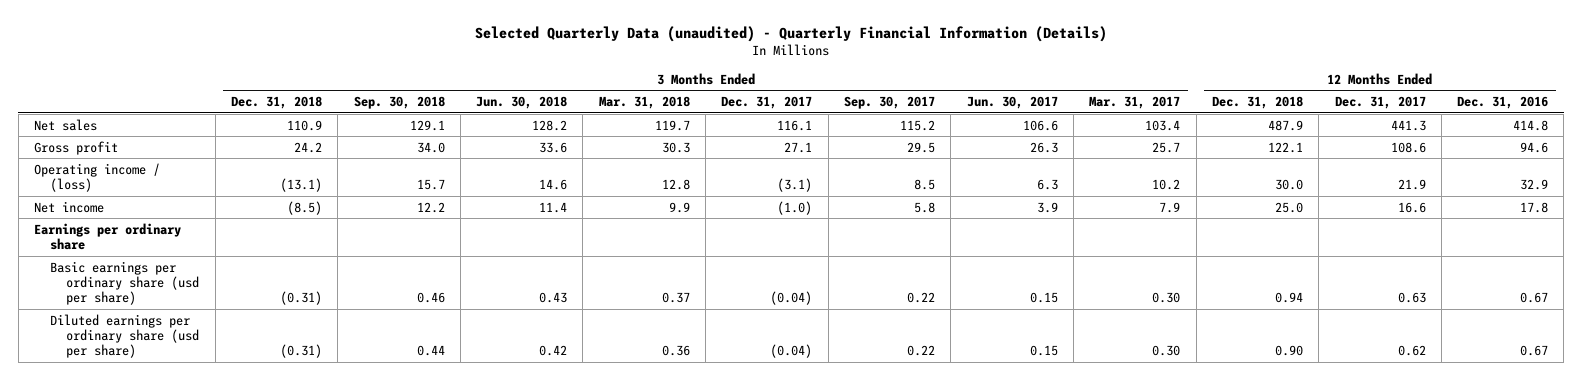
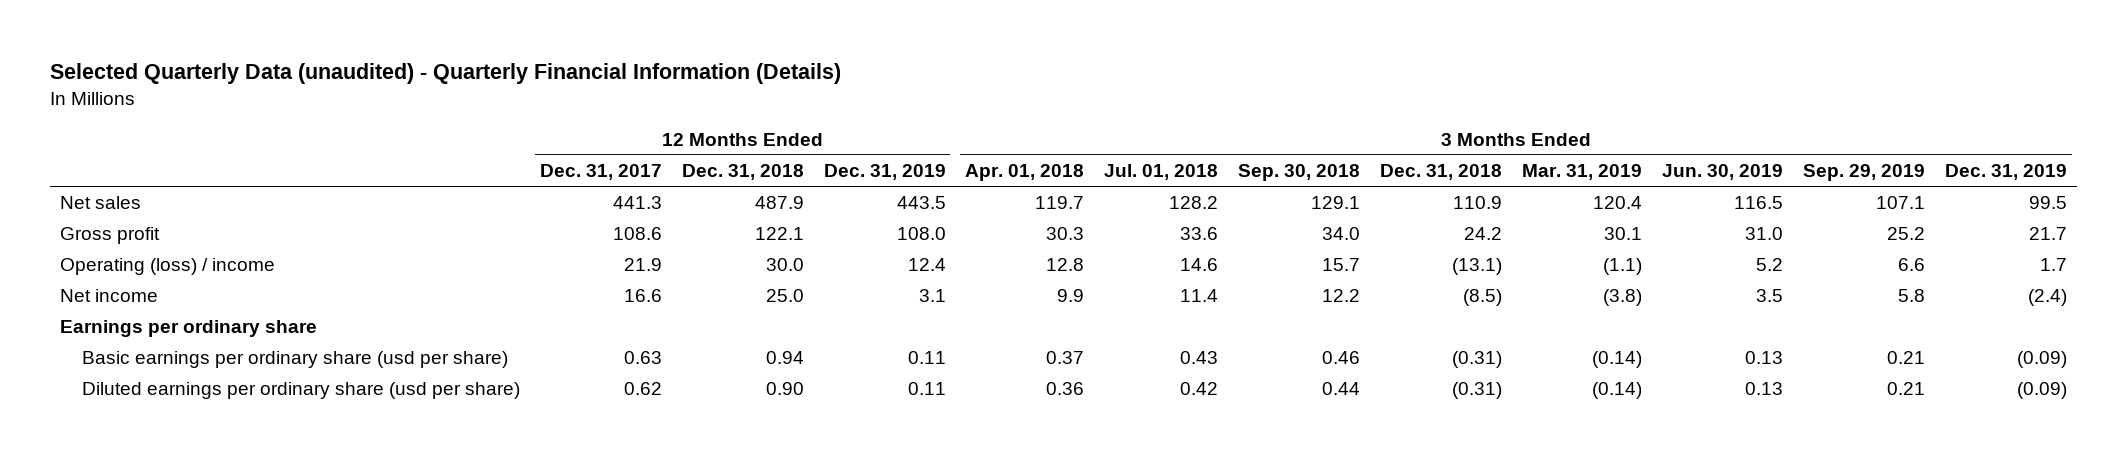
- | 3 Months Ended Dec. 31, 2018 | 3 Months Ended Sep. 30, 2018 | 3 Months Ended Jun. 30, 2018 | 3 Months Ended Mar. 31, 2018 | 3 Months Ended Dec. 31, 2017 | 3 Months Ended Sep. 30, 2017 | 3 Months Ended Jun. 30, 2017 | 3 Months Ended Mar. 31, 2017 | 12 Months Ended Dec. 31, 2018 | 12 Months Ended Dec. 31, 2017 | 12 Months Ended Dec. 31, 2016
+ | 12 Months Ended Dec. 31, 2017 | 12 Months Ended Dec. 31, 2018 | 12 Months Ended Dec. 31, 2019 | 3 Months Ended Apr. 01, 2018 | 3 Months Ended Jul. 01, 2018 | 3 Months Ended Sep. 30, 2018 | 3 Months Ended Dec. 31, 2018 | 3 Months Ended Mar. 31, 2019 | 3 Months Ended Jun. 30, 2019 | 3 Months Ended Sep. 29, 2019 | 3 Months Ended Dec. 31, 2019
- Operating income / (loss) | (13.1) | 15.7 | 14.6 | 12.8 | (3.1) | 8.5 | 6.3 | 10.2 | 30.0 | 21.9 | 32.9
+ Operating (loss) / income | 21.9 | 30.0 | 12.4 | 12.8 | 14.6 | 15.7 | (13.1) | (1.1) | 5.2 | 6.6 | 1.7

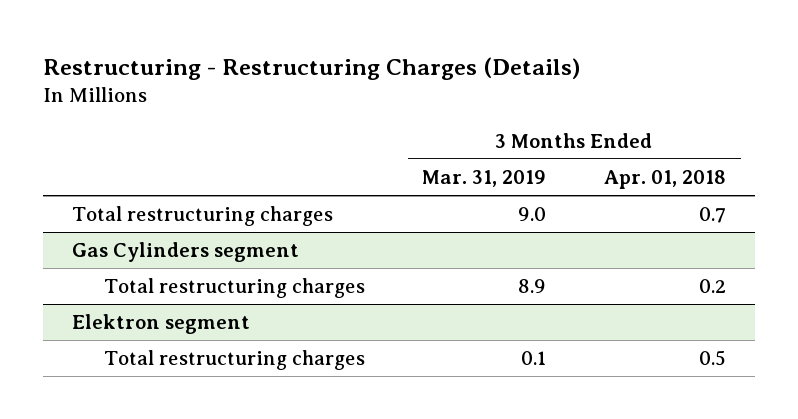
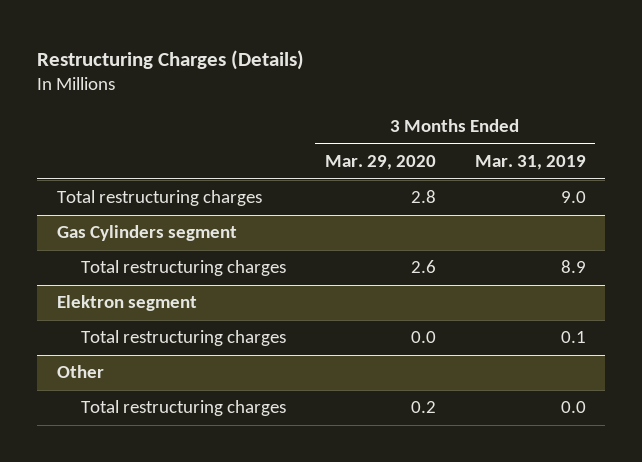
- Restructuring - Restructuring Charges (Details)
+ Restructuring Charges (Details)
- | 3 Months Ended Mar. 31, 2019 | 3 Months Ended Apr. 01, 2018
+ | 3 Months Ended Mar. 29, 2020 | 3 Months Ended Mar. 31, 2019
+ Other
+ Total restructuring charges | 0.2 | 0.0

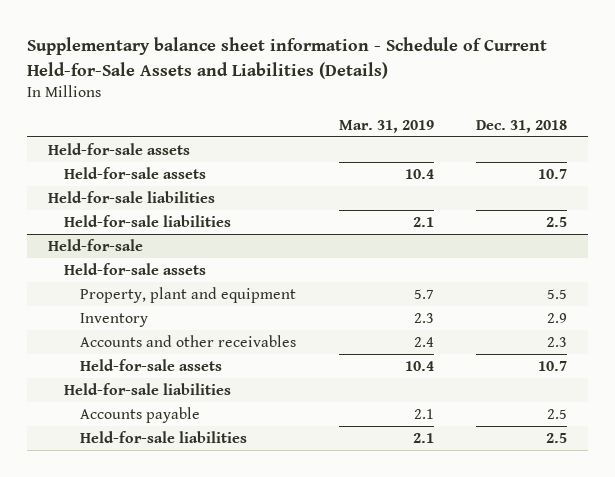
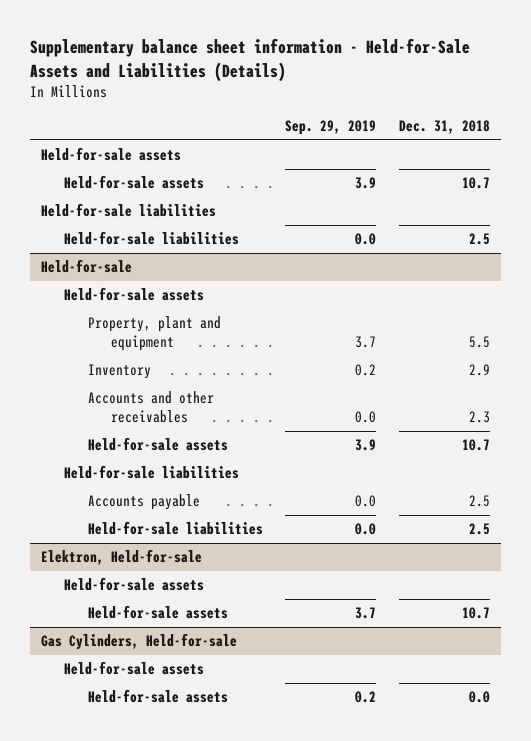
- Supplementary balance sheet information - Schedule of Current Held-for-Sale Assets and Liabilities (Details)
+ Supplementary balance sheet information - Held-for-Sale Assets and Liabilities (Details)
- | Mar. 31, 2019 | Dec. 31, 2018
+ | Sep. 29, 2019 | Dec. 31, 2018
+ Elektron, Held-for-sale
+ Held-for-sale assets
+ Held-for-sale assets | 3.7 | 10.7
+ Gas Cylinders, Held-for-sale
+ Held-for-sale assets
+ Held-for-sale assets | 0.2 | 0.0

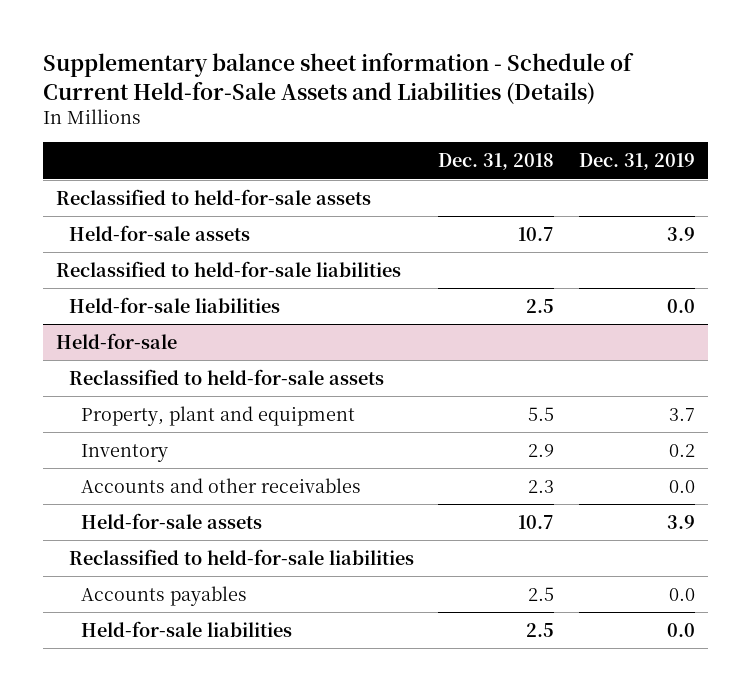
- Supplementary balance sheet information - Held-for-Sale Assets and Liabilities (Details)
+ Supplementary balance sheet information - Schedule of Current Held-for-Sale Assets and Liabilities (Details)
- | Sep. 29, 2019 | Dec. 31, 2018
+ | Dec. 31, 2018 | Dec. 31, 2019
- Held-for-sale assets
+ Reclassified to held-for-sale assets
- Held-for-sale liabilities
+ Reclassified to held-for-sale liabilities
@ Held-for-sale
- Held-for-sale assets
+ Reclassified to held-for-sale assets
- Held-for-sale liabilities
- Accounts payable | 0.0 | 2.5
+ Reclassified to held-for-sale liabilities
+ Accounts payables | 2.5 | 0.0
- Elektron, Held-for-sale
- Held-for-sale assets
- Held-for-sale assets | 3.7 | 10.7
- Gas Cylinders, Held-for-sale
- Held-for-sale assets
- Held-for-sale assets | 0.2 | 0.0

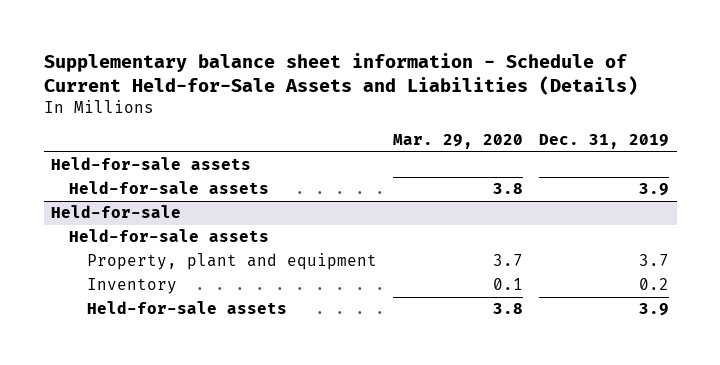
- | Dec. 31, 2018 | Dec. 31, 2019
+ | Mar. 29, 2020 | Dec. 31, 2019
- Reclassified to held-for-sale assets
+ Held-for-sale assets
- Reclassified to held-for-sale liabilities
- Held-for-sale liabilities | 2.5 | 0.0
@ Held-for-sale
- Reclassified to held-for-sale assets
+ Held-for-sale assets
- Accounts and other receivables | 2.3 | 0.0
- Reclassified to held-for-sale liabilities
- Accounts payables | 2.5 | 0.0
- Held-for-sale liabilities | 2.5 | 0.0

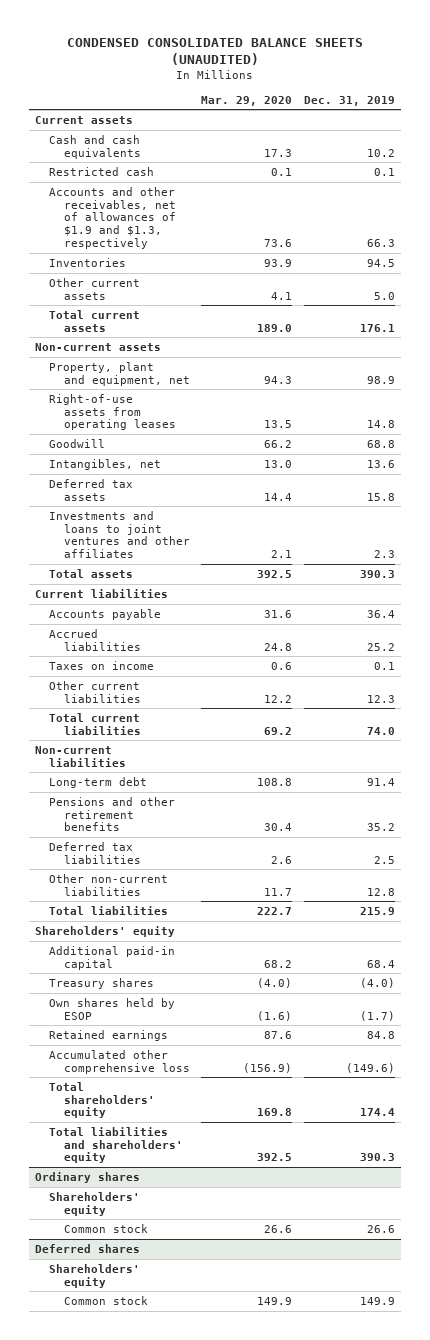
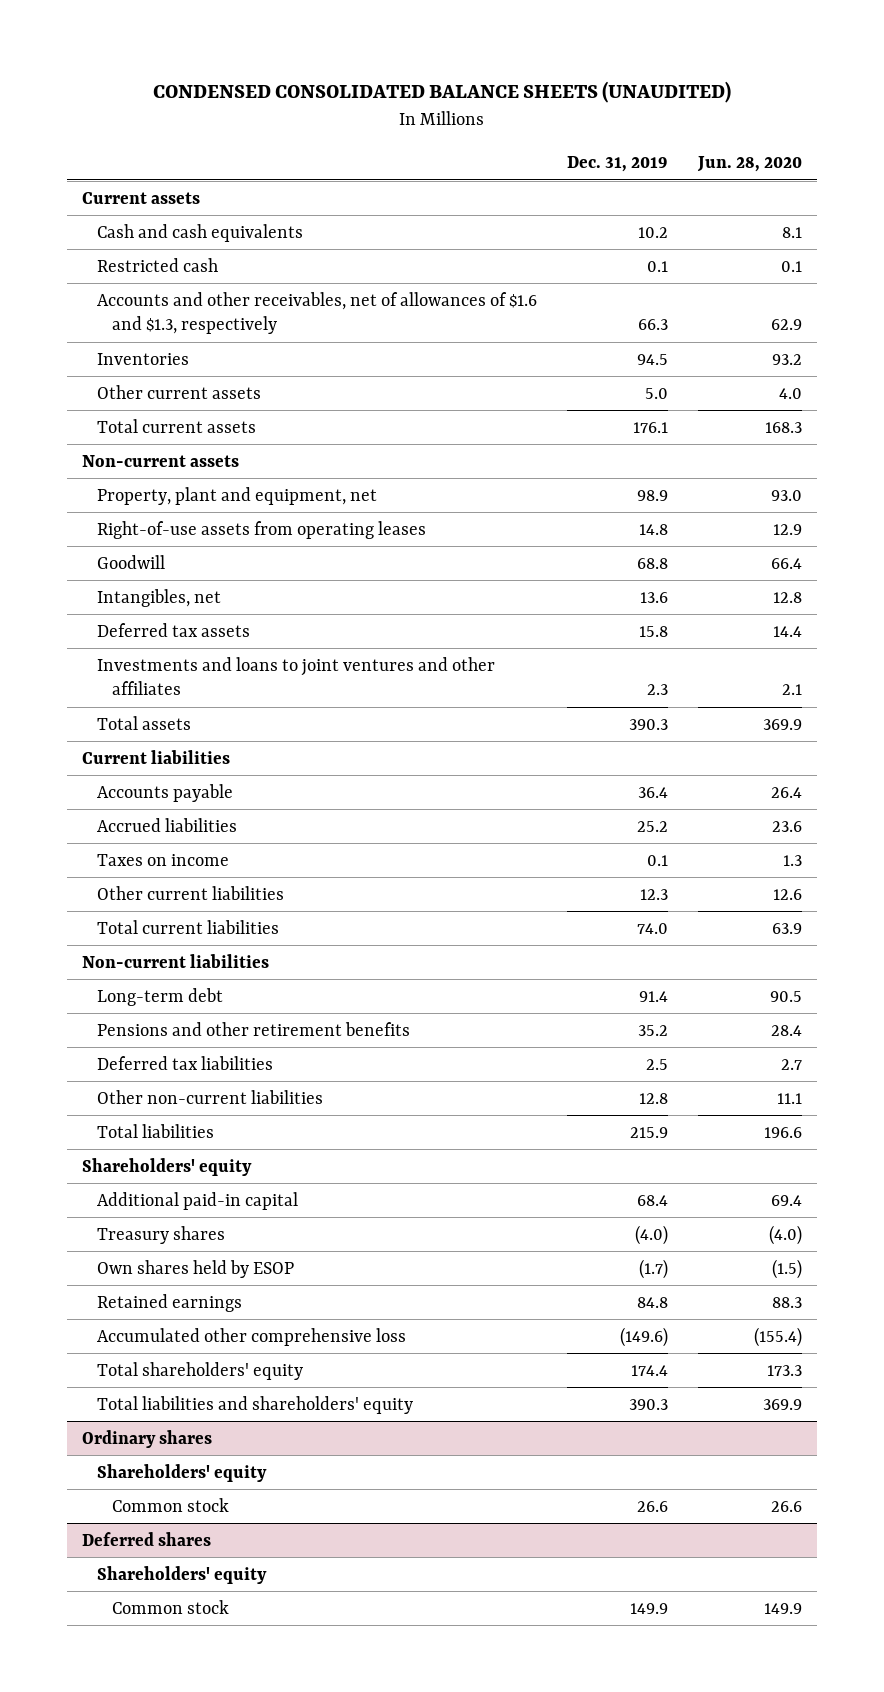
- | Mar. 29, 2020 | Dec. 31, 2019
+ | Dec. 31, 2019 | Jun. 28, 2020
- Accounts and other receivables, net of allowances of $1.9 and $1.3, respectively | 73.6 | 66.3
+ Accounts and other receivables, net of allowances of $1.6 and $1.3, respectively | 66.3 | 62.9

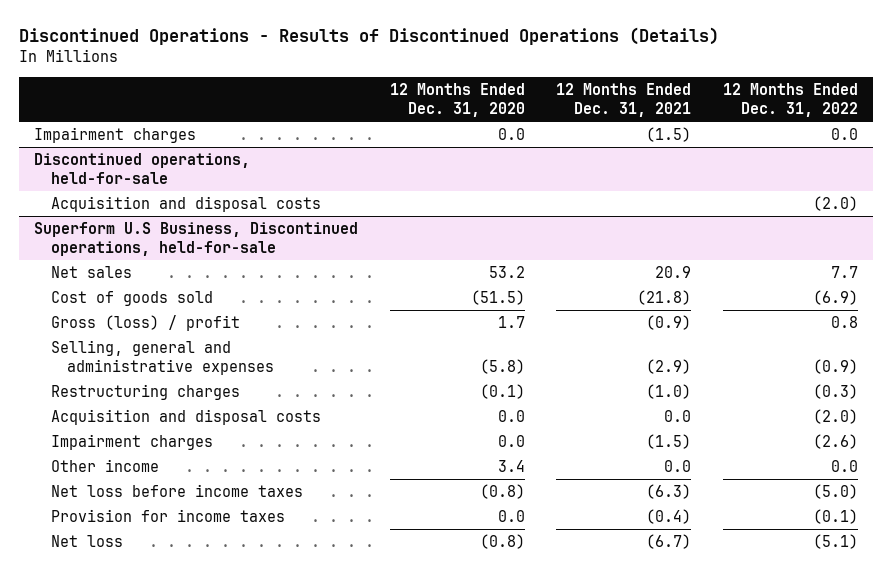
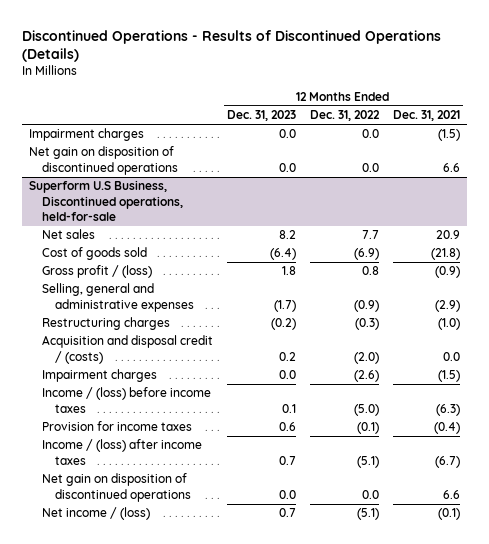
- | 12 Months Ended Dec. 31, 2020 | 12 Months Ended Dec. 31, 2021 | 12 Months Ended Dec. 31, 2022
+ | 12 Months Ended Dec. 31, 2023 | 12 Months Ended Dec. 31, 2022 | 12 Months Ended Dec. 31, 2021
- Discontinued operations, held-for-sale
- Acquisition and disposal costs | | | (2.0)
+ Net gain on disposition of discontinued operations | 0.0 | 0.0 | 6.6
@ Superform U.S Business, Discontinued operations, held-for-sale
- Gross (loss) / profit | 1.7 | (0.9) | 0.8
+ Gross profit / (loss) | 1.8 | 0.8 | (0.9)
- Acquisition and disposal costs | 0.0 | 0.0 | (2.0)
+ Acquisition and disposal credit / (costs) | 0.2 | (2.0) | 0.0
- Other income | 3.4 | 0.0 | 0.0
- Net loss before income taxes | (0.8) | (6.3) | (5.0)
+ Income / (loss) before income taxes | 0.1 | (5.0) | (6.3)
- Net loss | (0.8) | (6.7) | (5.1)
+ Income / (loss) after income taxes | 0.7 | (5.1) | (6.7)
+ Net gain on disposition of discontinued operations | 0.0 | 0.0 | 6.6
+ Net income / (loss) | 0.7 | (5.1) | (0.1)

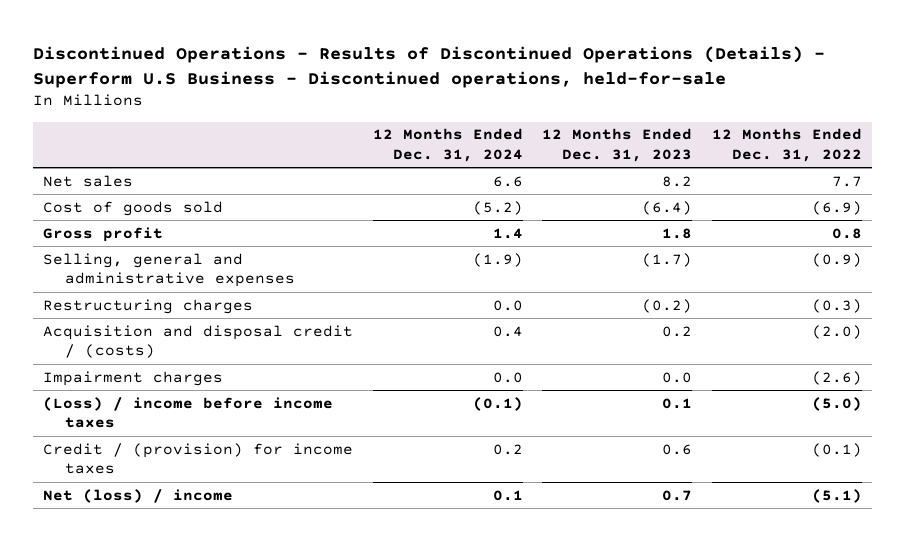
- Discontinued Operations - Results of Discontinued Operations (Details)
+ Discontinued Operations - Results of Discontinued Operations (Details) - Superform U.S Business - Discontinued operations, held-for-sale
- | 12 Months Ended Dec. 31, 2023 | 12 Months Ended Dec. 31, 2022 | 12 Months Ended Dec. 31, 2021
+ | 12 Months Ended Dec. 31, 2024 | 12 Months Ended Dec. 31, 2023 | 12 Months Ended Dec. 31, 2022
- Impairment charges | 0.0 | 0.0 | (1.5)
- Net gain on disposition of discontinued operations | 0.0 | 0.0 | 6.6
- Superform U.S Business, Discontinued operations, held-for-sale
- Gross profit / (loss) | 1.8 | 0.8 | (0.9)
+ Gross profit | 1.4 | 1.8 | 0.8
- Income / (loss) before income taxes | 0.1 | (5.0) | (6.3)
- Provision for income taxes | 0.6 | (0.1) | (0.4)
- Income / (loss) after income taxes | 0.7 | (5.1) | (6.7)
- Net gain on disposition of discontinued operations | 0.0 | 0.0 | 6.6
- Net income / (loss) | 0.7 | (5.1) | (0.1)
+ (Loss) / income before income taxes | (0.1) | 0.1 | (5.0)
+ Credit / (provision) for income taxes | 0.2 | 0.6 | (0.1)
+ Net (loss) / income | 0.1 | 0.7 | (5.1)

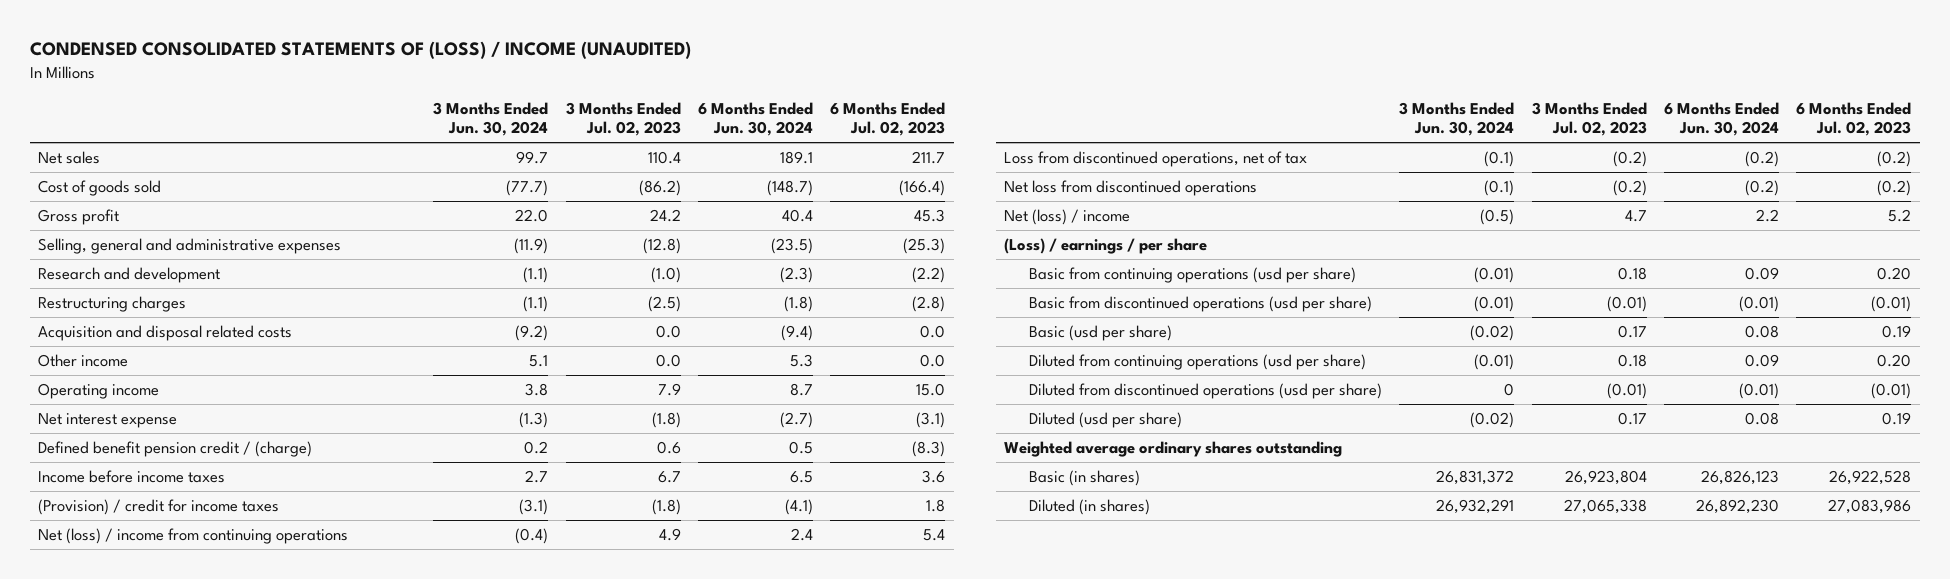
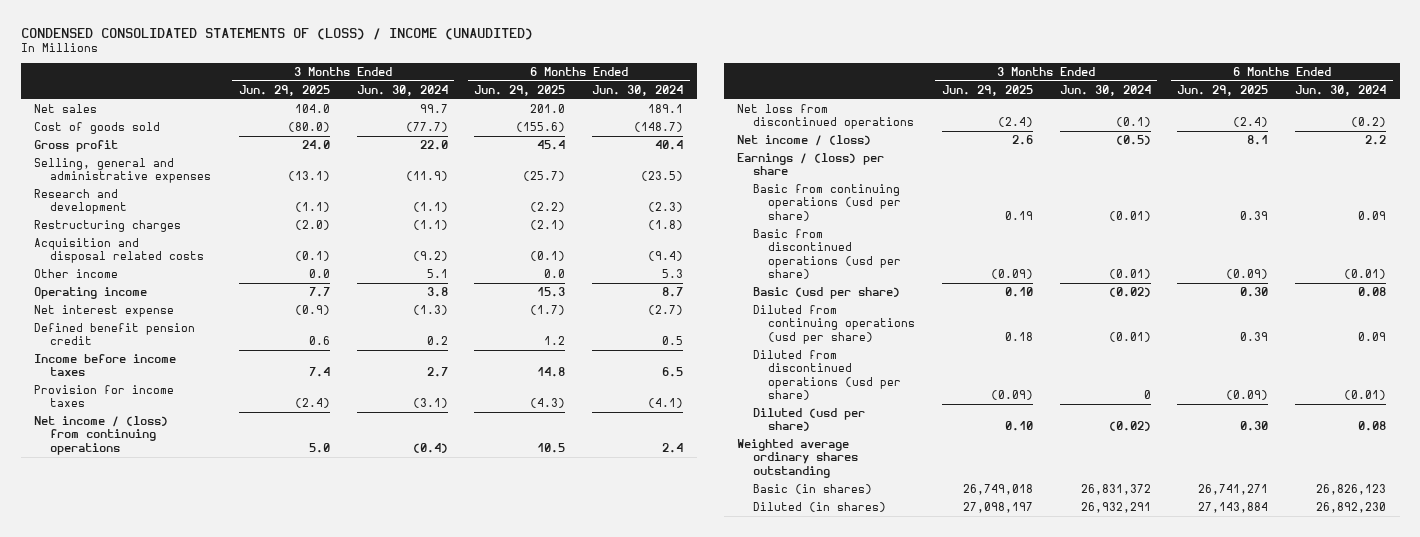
- | 3 Months Ended Jun. 30, 2024 | 3 Months Ended Jul. 02, 2023 | 6 Months Ended Jun. 30, 2024 | 6 Months Ended Jul. 02, 2023
+ | 3 Months Ended Jun. 29, 2025 | 3 Months Ended Jun. 30, 2024 | 6 Months Ended Jun. 29, 2025 | 6 Months Ended Jun. 30, 2024
- Defined benefit pension credit / (charge) | 0.2 | 0.6 | 0.5 | (8.3)
+ Defined benefit pension credit | 0.6 | 0.2 | 1.2 | 0.5
- (Provision) / credit for income taxes | (3.1) | (1.8) | (4.1) | 1.8
- Net (loss) / income from continuing operations | (0.4) | 4.9 | 2.4 | 5.4
- Loss from discontinued operations, net of tax | (0.1) | (0.2) | (0.2) | (0.2)
+ Provision for income taxes | (2.4) | (3.1) | (4.3) | (4.1)
+ Net income / (loss) from continuing operations | 5.0 | (0.4) | 10.5 | 2.4
- Net (loss) / income | (0.5) | 4.7 | 2.2 | 5.2
- (Loss) / earnings / per share
+ Net income / (loss) | 2.6 | (0.5) | 8.1 | 2.2
+ Earnings / (loss) per share

